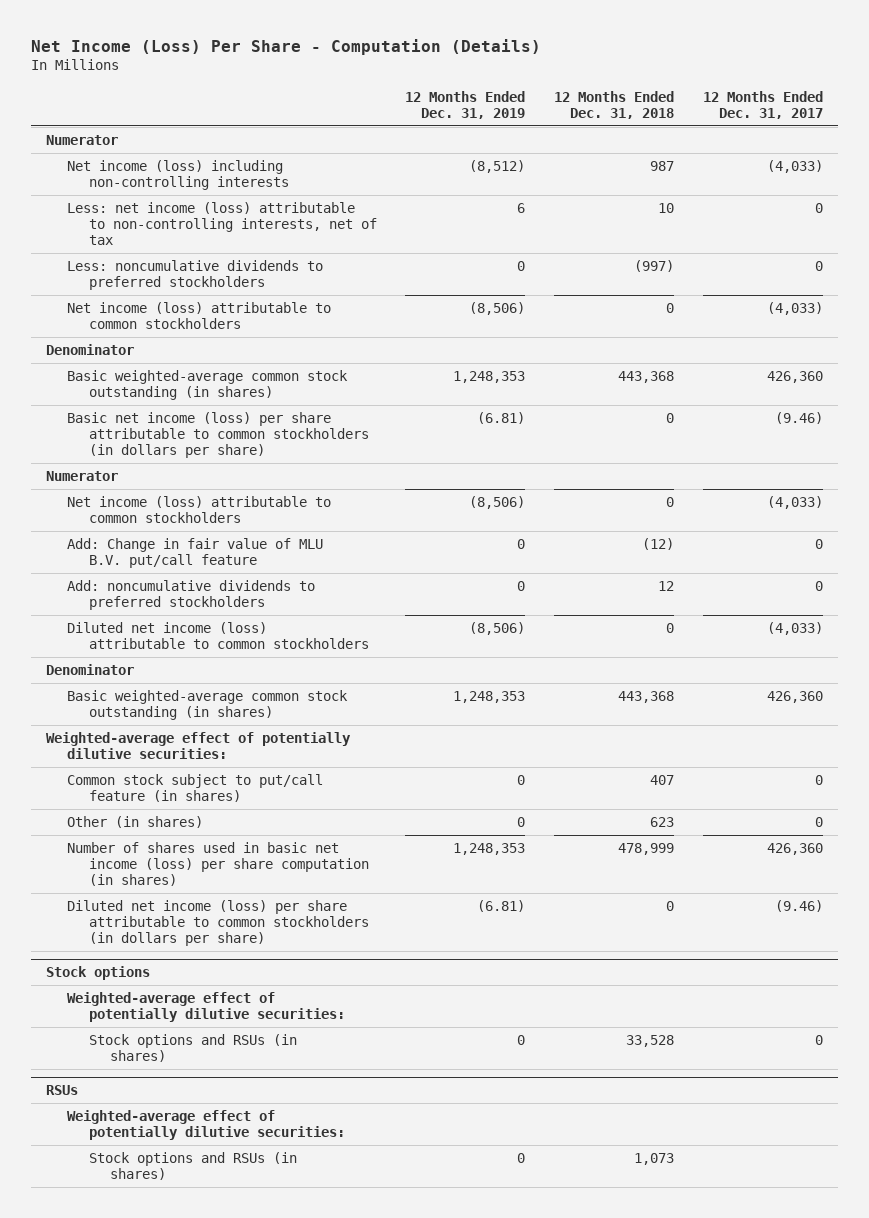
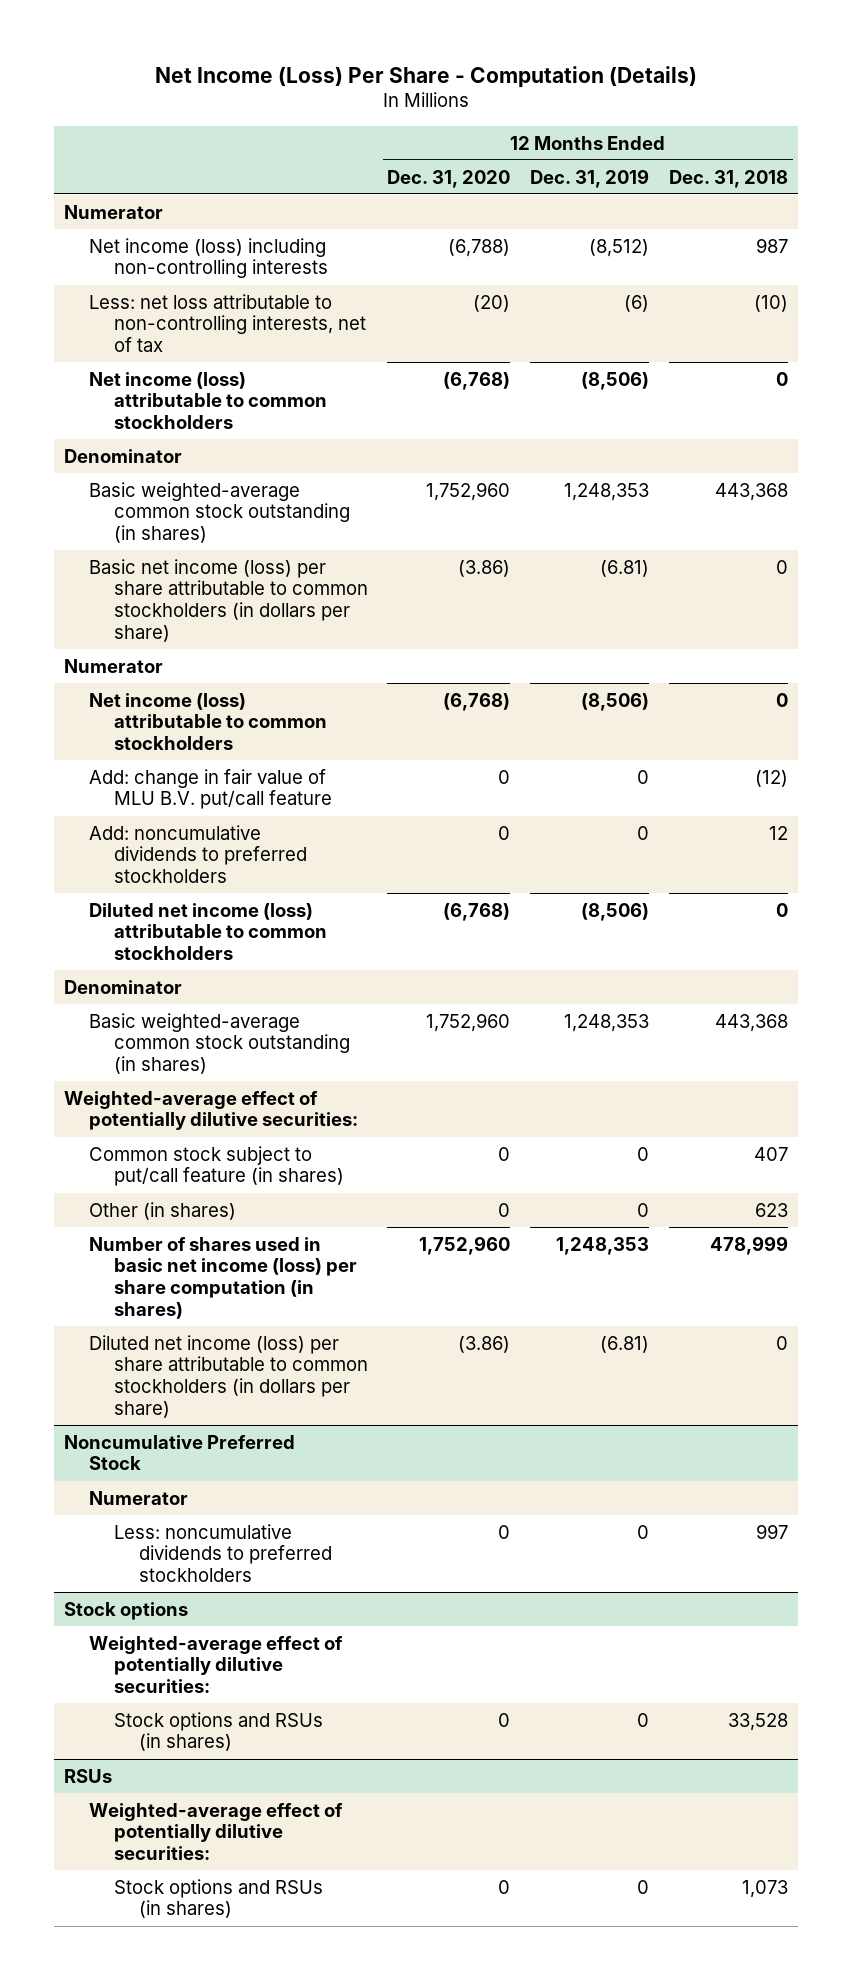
- | 12 Months Ended Dec. 31, 2019 | 12 Months Ended Dec. 31, 2018 | 12 Months Ended Dec. 31, 2017
+ | 12 Months Ended Dec. 31, 2020 | 12 Months Ended Dec. 31, 2019 | 12 Months Ended Dec. 31, 2018
- Less: net income (loss) attributable to non-controlling interests, net of tax | 6 | 10 | 0
- Less: noncumulative dividends to preferred stockholders | 0 | (997) | 0
+ Less: net loss attributable to non-controlling interests, net of tax | (20) | (6) | (10)
- Add: Change in fair value of MLU B.V. put/call feature | 0 | (12) | 0
+ Add: change in fair value of MLU B.V. put/call feature | 0 | 0 | (12)
+ Noncumulative Preferred Stock
+ Numerator
+ Less: noncumulative dividends to preferred stockholders | 0 | 0 | 997

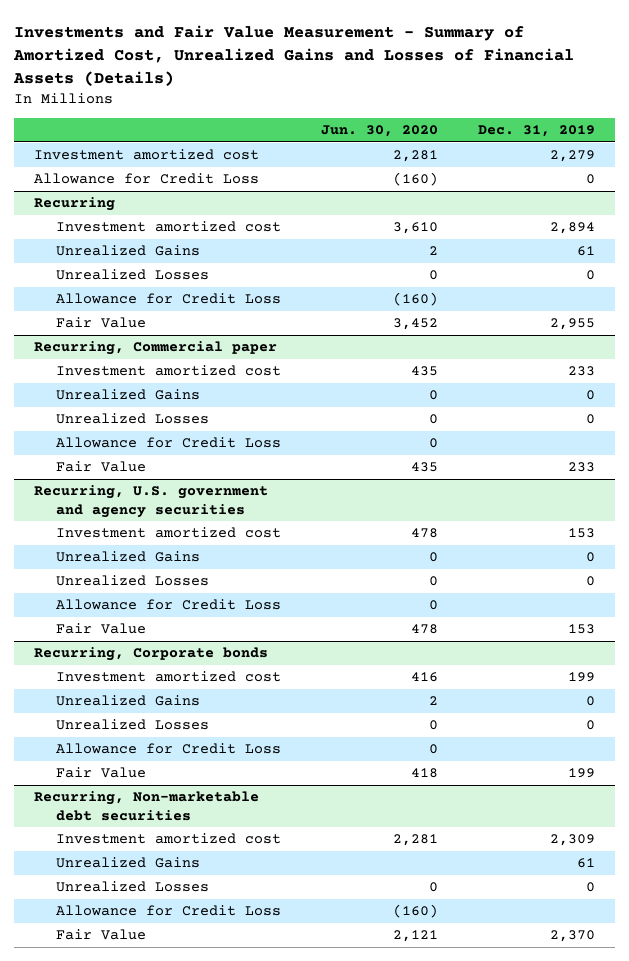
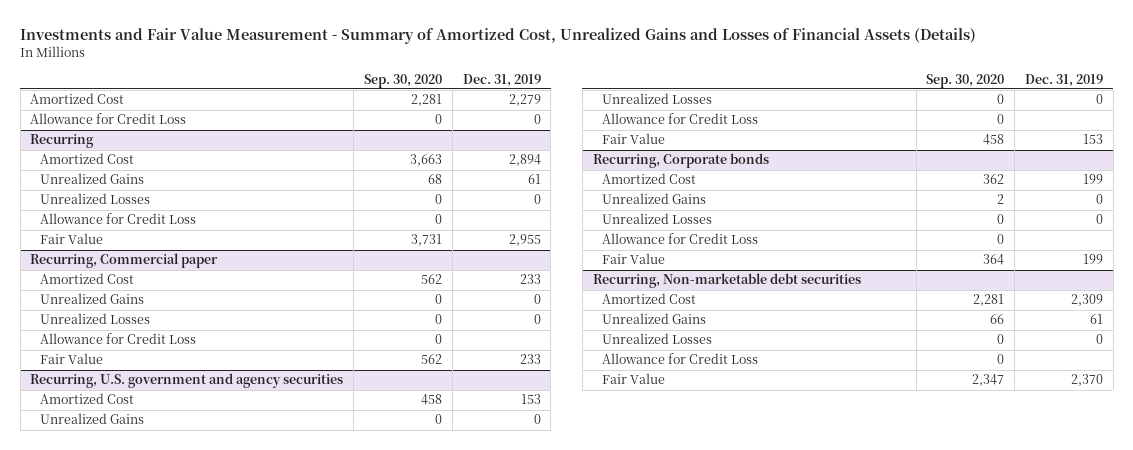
- | Jun. 30, 2020 | Dec. 31, 2019
+ | Sep. 30, 2020 | Dec. 31, 2019
- Investment amortized cost | 2,281 | 2,279
+ Amortized Cost | 2,281 | 2,279
@ Recurring
- Investment amortized cost | 3,610 | 2,894
+ Amortized Cost | 3,663 | 2,894
@ Recurring, Commercial paper
- Investment amortized cost | 435 | 233
+ Amortized Cost | 562 | 233
@ Recurring, U.S. government and agency securities
- Investment amortized cost | 478 | 153
+ Amortized Cost | 458 | 153
@ Recurring, Corporate bonds
- Investment amortized cost | 416 | 199
+ Amortized Cost | 362 | 199
@ Recurring, Non-marketable debt securities
- Investment amortized cost | 2,281 | 2,309
+ Amortized Cost | 2,281 | 2,309

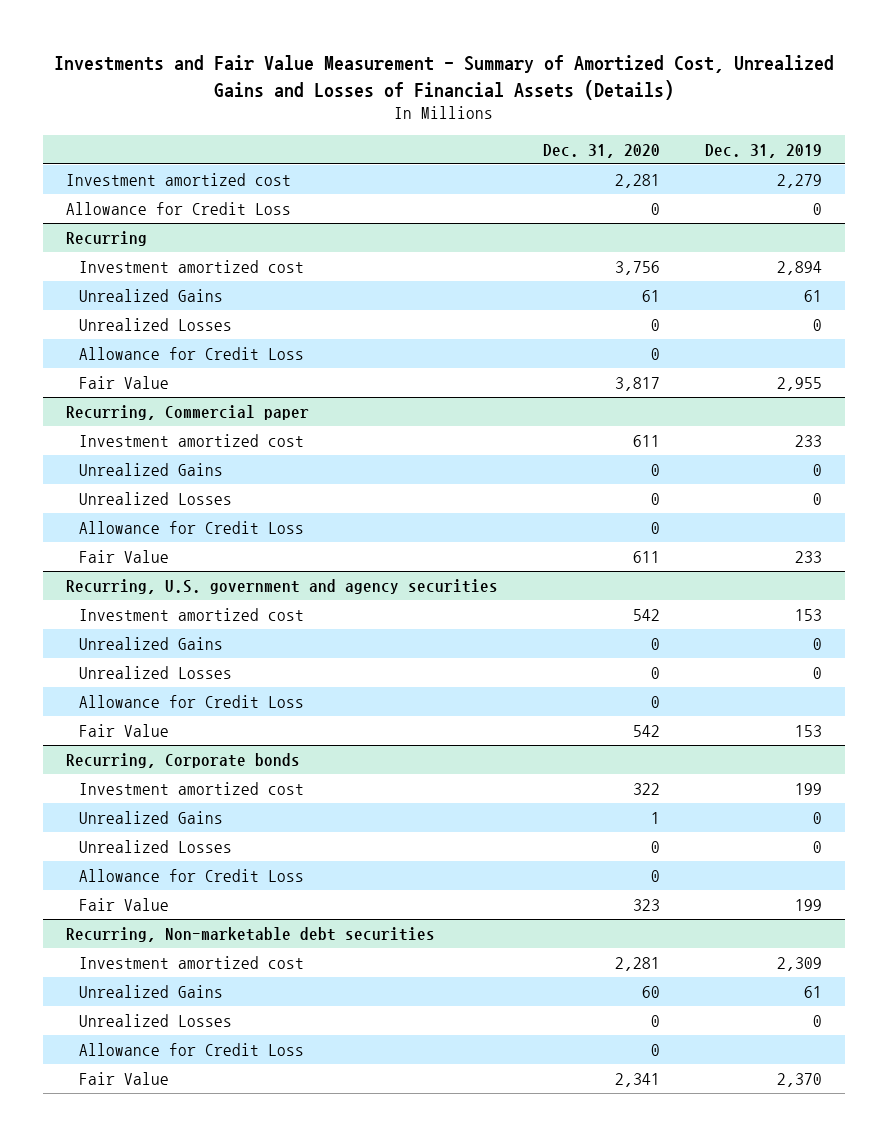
- | Sep. 30, 2020 | Dec. 31, 2019
+ | Dec. 31, 2020 | Dec. 31, 2019
- Amortized Cost | 2,281 | 2,279
+ Investment amortized cost | 2,281 | 2,279
@ Recurring
- Amortized Cost | 3,663 | 2,894
+ Investment amortized cost | 3,756 | 2,894
@ Recurring, Commercial paper
- Amortized Cost | 562 | 233
+ Investment amortized cost | 611 | 233
@ Recurring, U.S. government and agency securities
- Amortized Cost | 458 | 153
+ Investment amortized cost | 542 | 153
@ Recurring, Corporate bonds
- Amortized Cost | 362 | 199
+ Investment amortized cost | 322 | 199
@ Recurring, Non-marketable debt securities
- Amortized Cost | 2,281 | 2,309
+ Investment amortized cost | 2,281 | 2,309

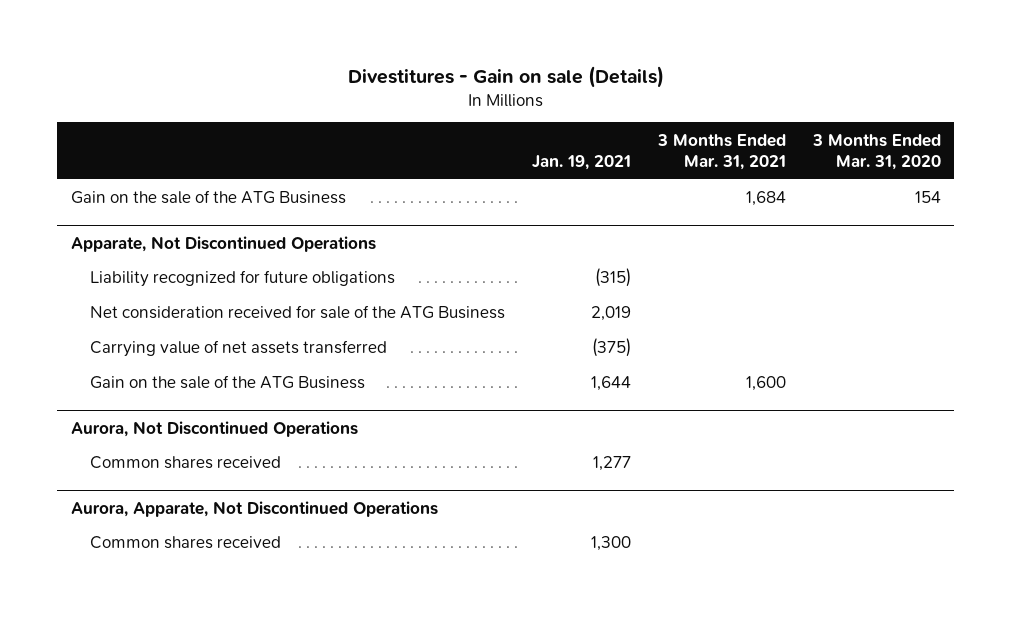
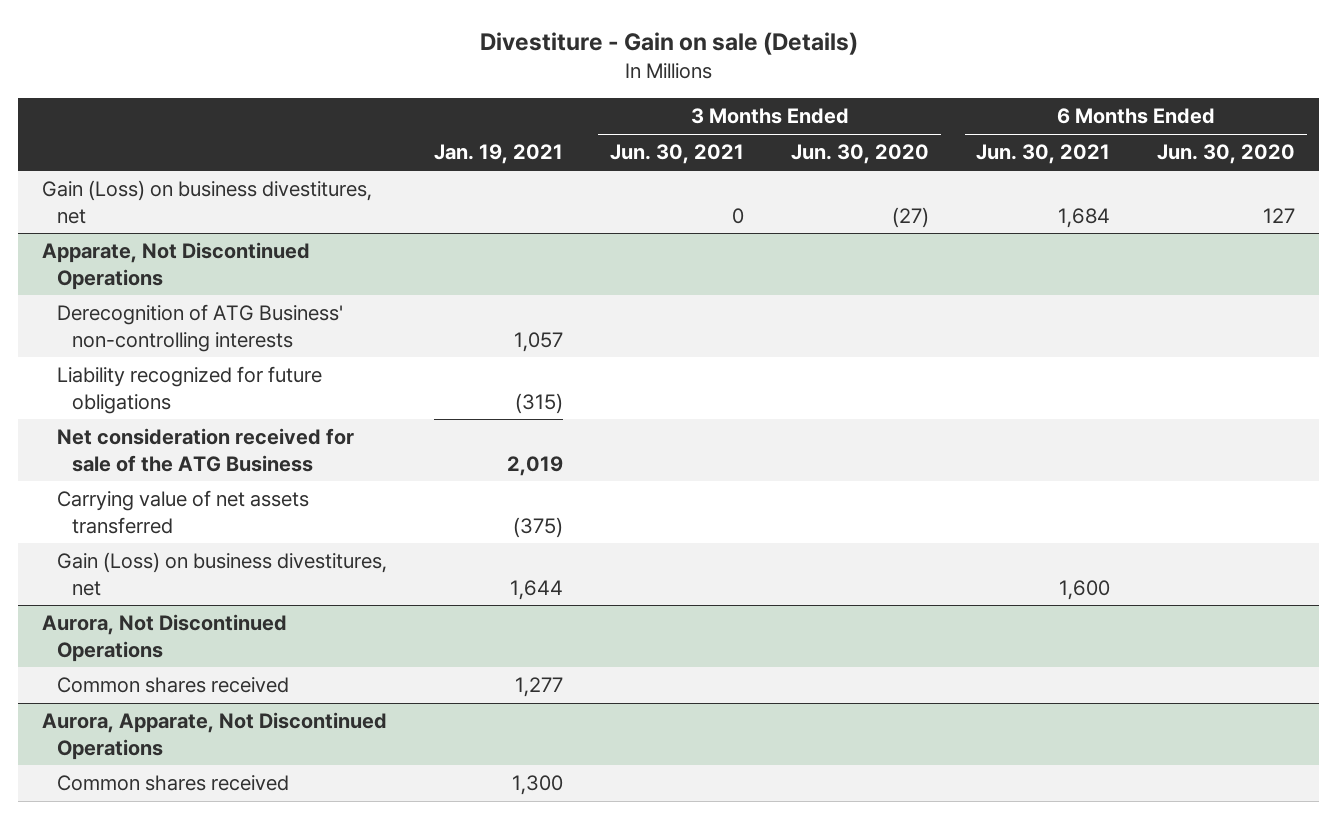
- Divestitures - Gain on sale (Details)
+ Divestiture - Gain on sale (Details)
- | Jan. 19, 2021 | 3 Months Ended Mar. 31, 2021 | 3 Months Ended Mar. 31, 2020
+ | Jan. 19, 2021 | 3 Months Ended Jun. 30, 2021 | 3 Months Ended Jun. 30, 2020 | 6 Months Ended Jun. 30, 2021 | 6 Months Ended Jun. 30, 2020
- Gain on the sale of the ATG Business | | 1,684 | 154
+ Gain (Loss) on business divestitures, net | | 0 | (27) | 1,684 | 127
@ Apparate, Not Discontinued Operations
+ Derecognition of ATG Business' non-controlling interests | 1,057 | | | |
- Gain on the sale of the ATG Business | 1,644 | 1,600 |
+ Gain (Loss) on business divestitures, net | 1,644 | | | 1,600 |

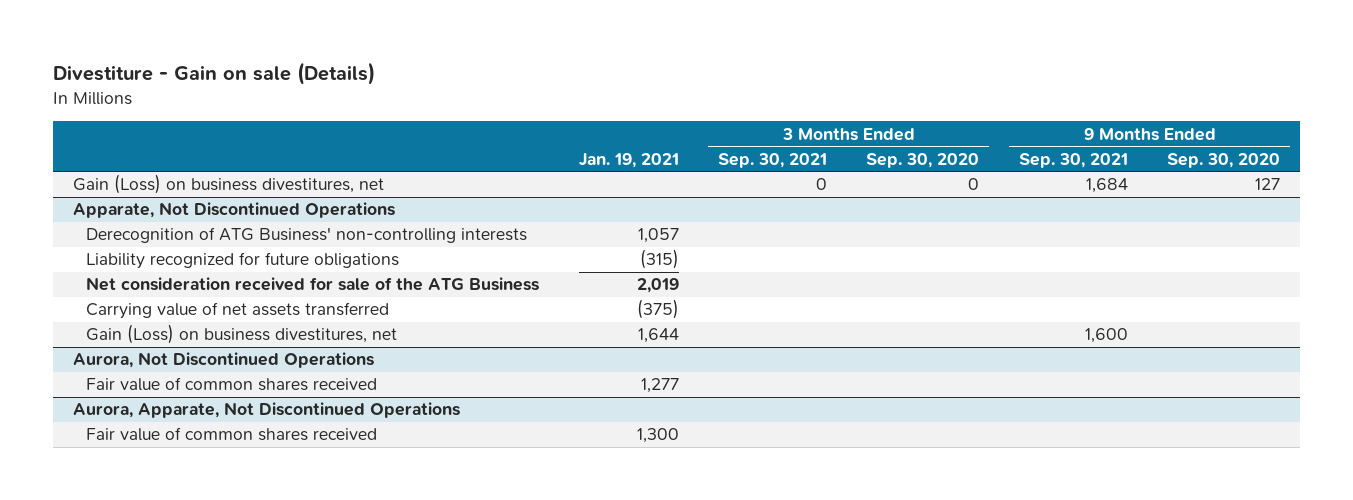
- | Jan. 19, 2021 | 3 Months Ended Jun. 30, 2021 | 3 Months Ended Jun. 30, 2020 | 6 Months Ended Jun. 30, 2021 | 6 Months Ended Jun. 30, 2020
+ | Jan. 19, 2021 | 3 Months Ended Sep. 30, 2021 | 3 Months Ended Sep. 30, 2020 | 9 Months Ended Sep. 30, 2021 | 9 Months Ended Sep. 30, 2020
@ Aurora, Not Discontinued Operations
- Common shares received | 1,277 | | | |
+ Fair value of common shares received | 1,277 | | | |
@ Aurora, Apparate, Not Discontinued Operations
- Common shares received | 1,300 | | | |
+ Fair value of common shares received | 1,300 | | | |

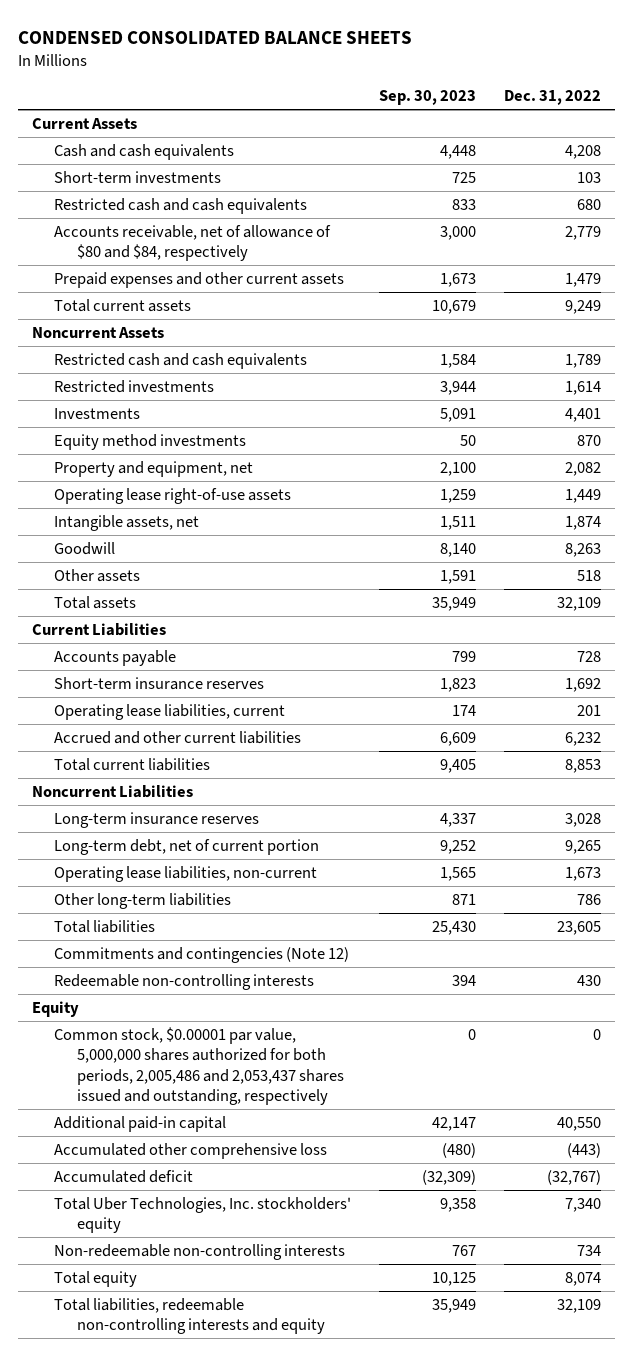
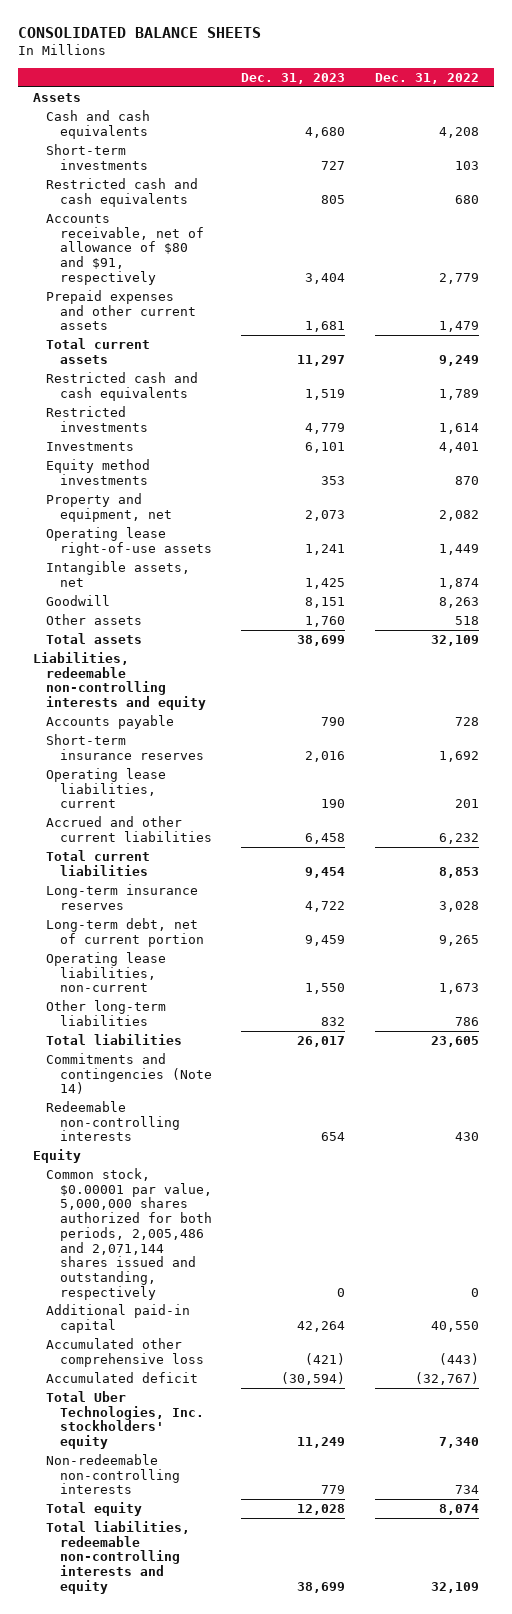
- CONDENSED CONSOLIDATED BALANCE SHEETS
+ CONSOLIDATED BALANCE SHEETS
- | Sep. 30, 2023 | Dec. 31, 2022
+ | Dec. 31, 2023 | Dec. 31, 2022
- Current Assets
+ Assets
- Accounts receivable, net of allowance of $80 and $84, respectively | 3,000 | 2,779
+ Accounts receivable, net of allowance of $80 and $91, respectively | 3,404 | 2,779
- Noncurrent Assets
- Current Liabilities
+ Liabilities, redeemable non-controlling interests and equity
- Noncurrent Liabilities
- Commitments and contingencies (Note 12)
+ Commitments and contingencies (Note 14)
- Common stock, $0.00001 par value, 5,000,000 shares authorized for both periods, 2,005,486 and 2,053,437 shares issued and outstanding, respectively | 0 | 0
+ Common stock, $0.00001 par value, 5,000,000 shares authorized for both periods, 2,005,486 and 2,071,144 shares issued and outstanding, respectively | 0 | 0

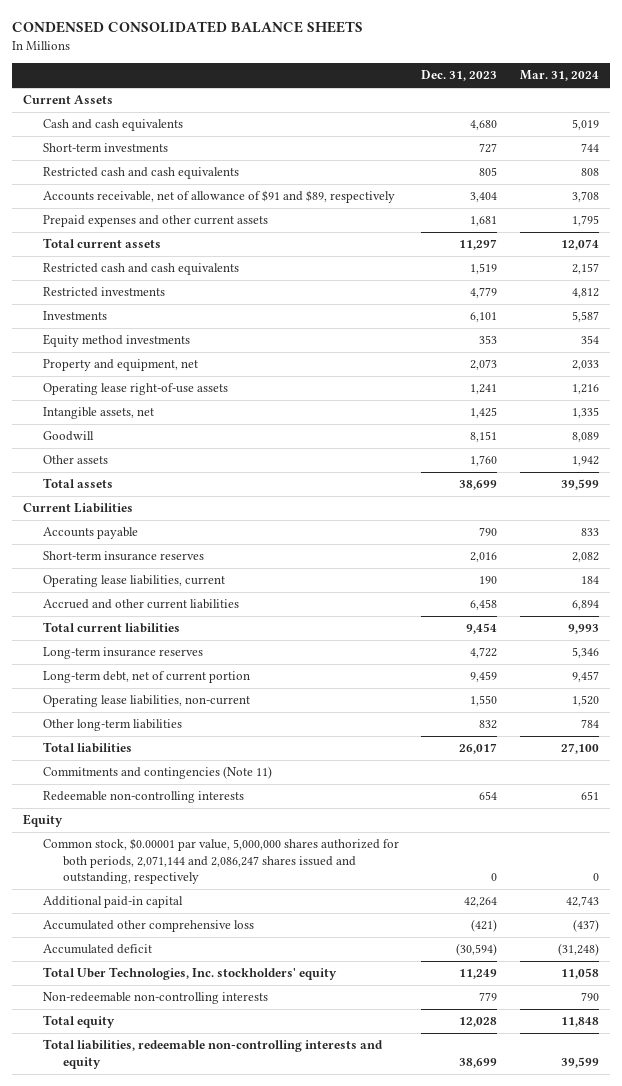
- CONSOLIDATED BALANCE SHEETS
+ CONDENSED CONSOLIDATED BALANCE SHEETS
- | Dec. 31, 2023 | Dec. 31, 2022
+ | Dec. 31, 2023 | Mar. 31, 2024
- Assets
+ Current Assets
- Accounts receivable, net of allowance of $80 and $91, respectively | 3,404 | 2,779
+ Accounts receivable, net of allowance of $91 and $89, respectively | 3,404 | 3,708
- Liabilities, redeemable non-controlling interests and equity
+ Current Liabilities
- Commitments and contingencies (Note 14)
+ Commitments and contingencies (Note 11)
- Common stock, $0.00001 par value, 5,000,000 shares authorized for both periods, 2,005,486 and 2,071,144 shares issued and outstanding, respectively | 0 | 0
+ Common stock, $0.00001 par value, 5,000,000 shares authorized for both periods, 2,071,144 and 2,086,247 shares issued and outstanding, respectively | 0 | 0

